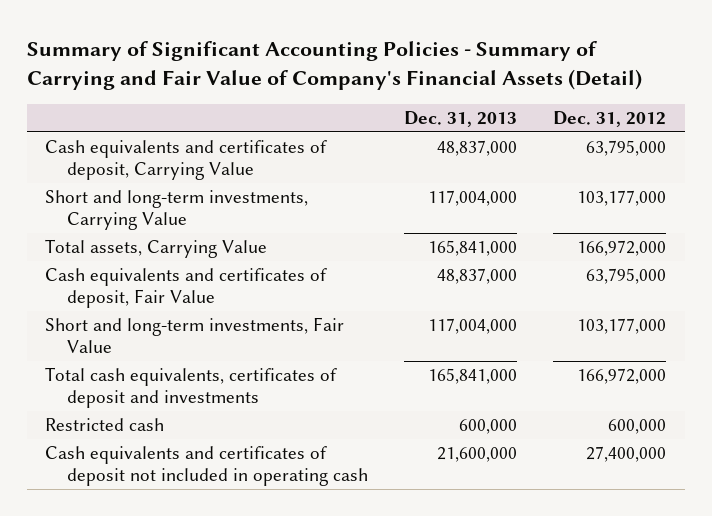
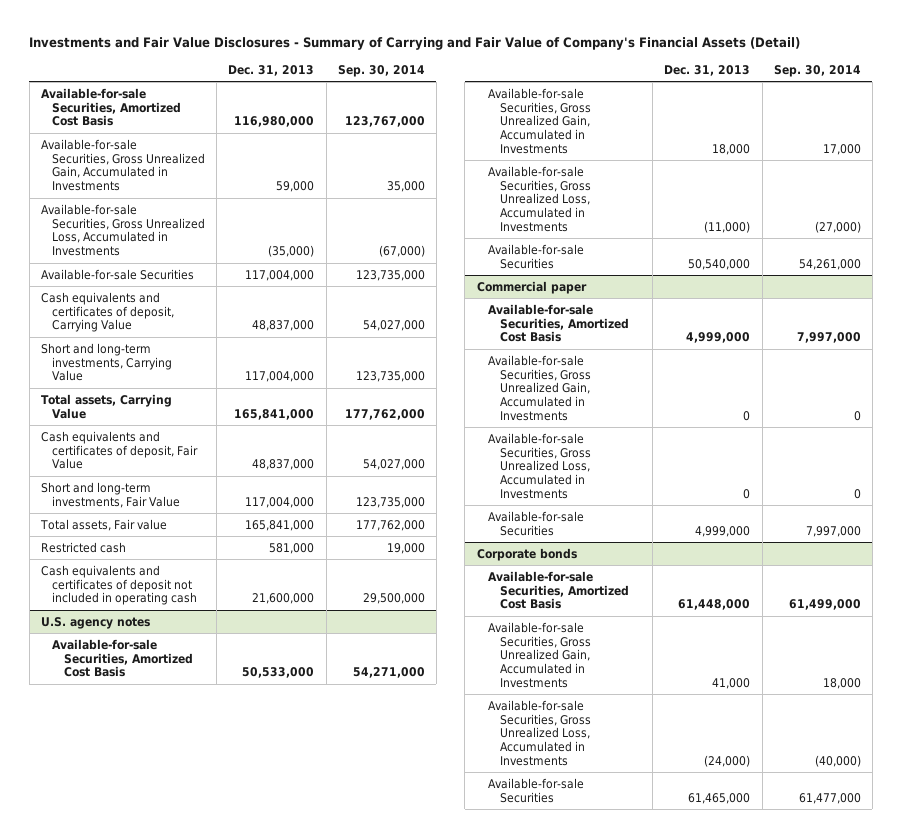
- Summary of Significant Accounting Policies - Summary of Carrying and Fair Value of Company's Financial Assets (Detail)
+ Investments and Fair Value Disclosures - Summary of Carrying and Fair Value of Company's Financial Assets (Detail)
- | Dec. 31, 2013 | Dec. 31, 2012
+ | Dec. 31, 2013 | Sep. 30, 2014
+ Available-for-sale Securities, Amortized Cost Basis | 116,980,000 | 123,767,000
+ Available-for-sale Securities, Gross Unrealized Gain, Accumulated in Investments | 59,000 | 35,000
+ Available-for-sale Securities, Gross Unrealized Loss, Accumulated in Investments | (35,000) | (67,000)
+ Available-for-sale Securities | 117,004,000 | 123,735,000
- Total cash equivalents, certificates of deposit and investments | 165,841,000 | 166,972,000
- Restricted cash | 600,000 | 600,000
+ Total assets, Fair value | 165,841,000 | 177,762,000
+ Restricted cash | 581,000 | 19,000
+ U.S. agency notes
+ Available-for-sale Securities, Amortized Cost Basis | 50,533,000 | 54,271,000
+ Available-for-sale Securities, Gross Unrealized Gain, Accumulated in Investments | 18,000 | 17,000
+ Available-for-sale Securities, Gross Unrealized Loss, Accumulated in Investments | (11,000) | (27,000)
+ Available-for-sale Securities | 50,540,000 | 54,261,000
+ Commercial paper
+ Available-for-sale Securities, Amortized Cost Basis | 4,999,000 | 7,997,000
+ Available-for-sale Securities, Gross Unrealized Gain, Accumulated in Investments | 0 | 0
+ Available-for-sale Securities, Gross Unrealized Loss, Accumulated in Investments | 0 | 0
+ Available-for-sale Securities | 4,999,000 | 7,997,000
+ Corporate bonds
+ Available-for-sale Securities, Amortized Cost Basis | 61,448,000 | 61,499,000
+ Available-for-sale Securities, Gross Unrealized Gain, Accumulated in Investments | 41,000 | 18,000
+ Available-for-sale Securities, Gross Unrealized Loss, Accumulated in Investments | (24,000) | (40,000)
+ Available-for-sale Securities | 61,465,000 | 61,477,000

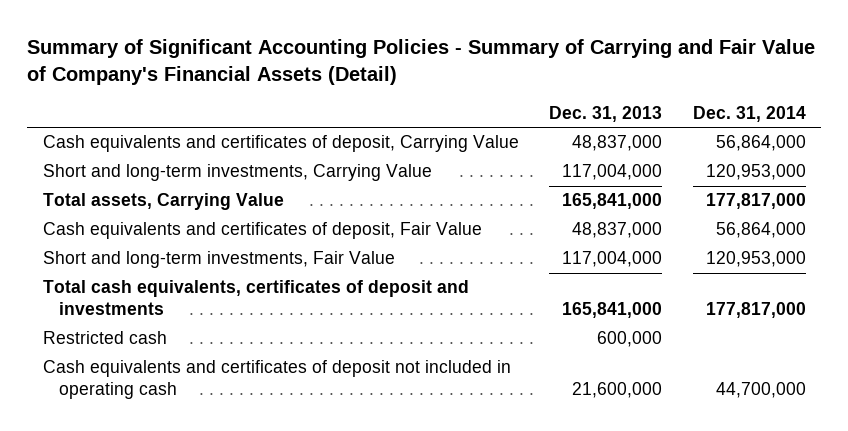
- Investments and Fair Value Disclosures - Summary of Carrying and Fair Value of Company's Financial Assets (Detail)
+ Summary of Significant Accounting Policies - Summary of Carrying and Fair Value of Company's Financial Assets (Detail)
- | Dec. 31, 2013 | Sep. 30, 2014
+ | Dec. 31, 2013 | Dec. 31, 2014
- Available-for-sale Securities, Amortized Cost Basis | 116,980,000 | 123,767,000
- Available-for-sale Securities, Gross Unrealized Gain, Accumulated in Investments | 59,000 | 35,000
- Available-for-sale Securities, Gross Unrealized Loss, Accumulated in Investments | (35,000) | (67,000)
- Available-for-sale Securities | 117,004,000 | 123,735,000
- Total assets, Fair value | 165,841,000 | 177,762,000
- Restricted cash | 581,000 | 19,000
+ Total cash equivalents, certificates of deposit and investments | 165,841,000 | 177,817,000
+ Restricted cash | 600,000 |
- U.S. agency notes
- Available-for-sale Securities, Amortized Cost Basis | 50,533,000 | 54,271,000
- Available-for-sale Securities, Gross Unrealized Gain, Accumulated in Investments | 18,000 | 17,000
- Available-for-sale Securities, Gross Unrealized Loss, Accumulated in Investments | (11,000) | (27,000)
- Available-for-sale Securities | 50,540,000 | 54,261,000
- Commercial paper
- Available-for-sale Securities, Amortized Cost Basis | 4,999,000 | 7,997,000
- Available-for-sale Securities, Gross Unrealized Gain, Accumulated in Investments | 0 | 0
- Available-for-sale Securities, Gross Unrealized Loss, Accumulated in Investments | 0 | 0
- Available-for-sale Securities | 4,999,000 | 7,997,000
- Corporate bonds
- Available-for-sale Securities, Amortized Cost Basis | 61,448,000 | 61,499,000
- Available-for-sale Securities, Gross Unrealized Gain, Accumulated in Investments | 41,000 | 18,000
- Available-for-sale Securities, Gross Unrealized Loss, Accumulated in Investments | (24,000) | (40,000)
- Available-for-sale Securities | 61,465,000 | 61,477,000

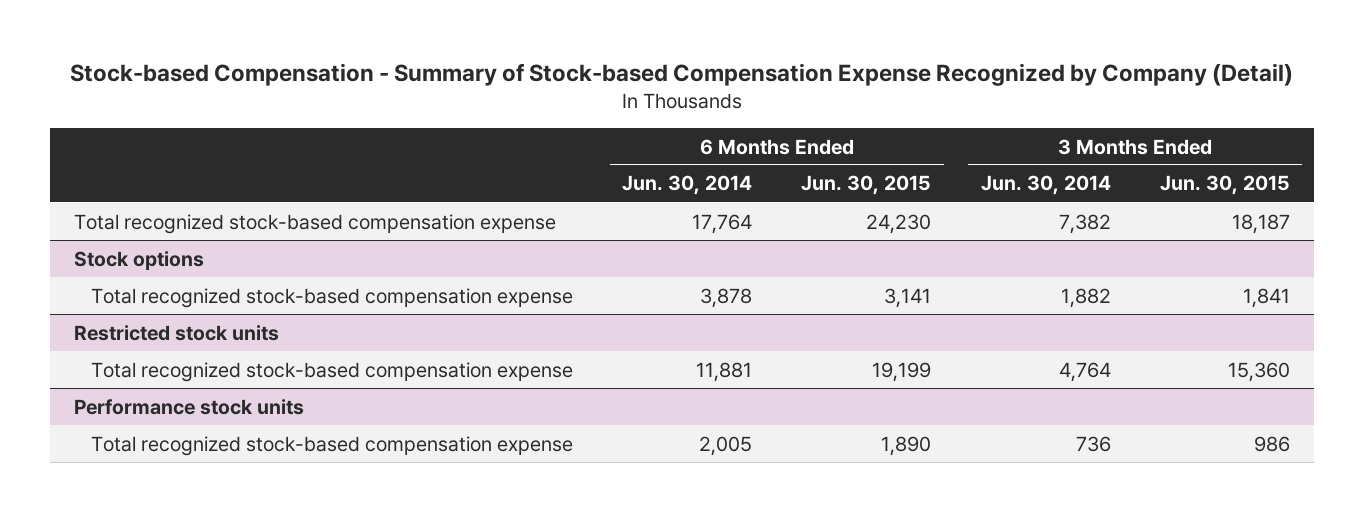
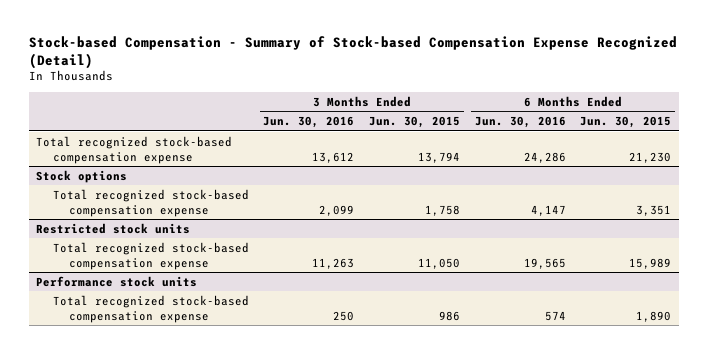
- Stock-based Compensation - Summary of Stock-based Compensation Expense Recognized by Company (Detail)
+ Stock-based Compensation - Summary of Stock-based Compensation Expense Recognized (Detail)
- | 6 Months Ended Jun. 30, 2014 | 6 Months Ended Jun. 30, 2015 | 3 Months Ended Jun. 30, 2014 | 3 Months Ended Jun. 30, 2015
+ | 3 Months Ended Jun. 30, 2016 | 3 Months Ended Jun. 30, 2015 | 6 Months Ended Jun. 30, 2016 | 6 Months Ended Jun. 30, 2015
- Total recognized stock-based compensation expense | 17,764 | 24,230 | 7,382 | 18,187
+ Total recognized stock-based compensation expense | 13,612 | 13,794 | 24,286 | 21,230
@ Stock options
- Total recognized stock-based compensation expense | 3,878 | 3,141 | 1,882 | 1,841
+ Total recognized stock-based compensation expense | 2,099 | 1,758 | 4,147 | 3,351
@ Restricted stock units
- Total recognized stock-based compensation expense | 11,881 | 19,199 | 4,764 | 15,360
+ Total recognized stock-based compensation expense | 11,263 | 11,050 | 19,565 | 15,989

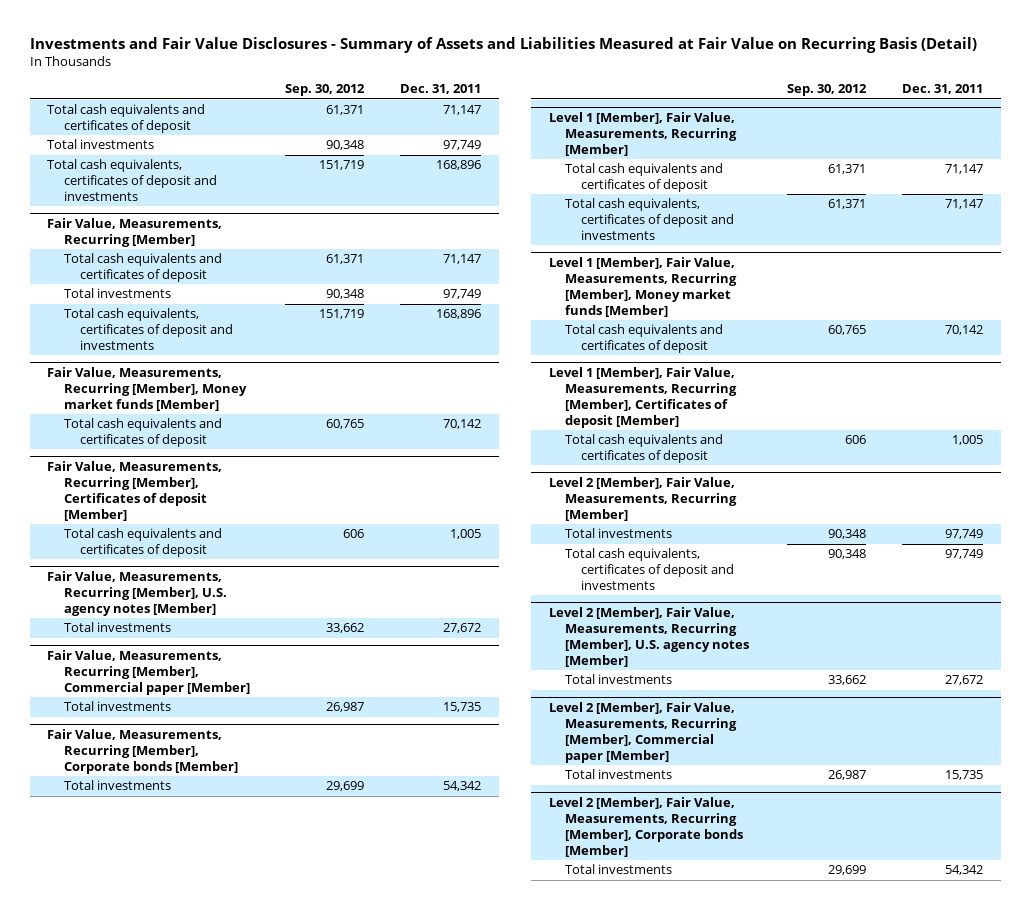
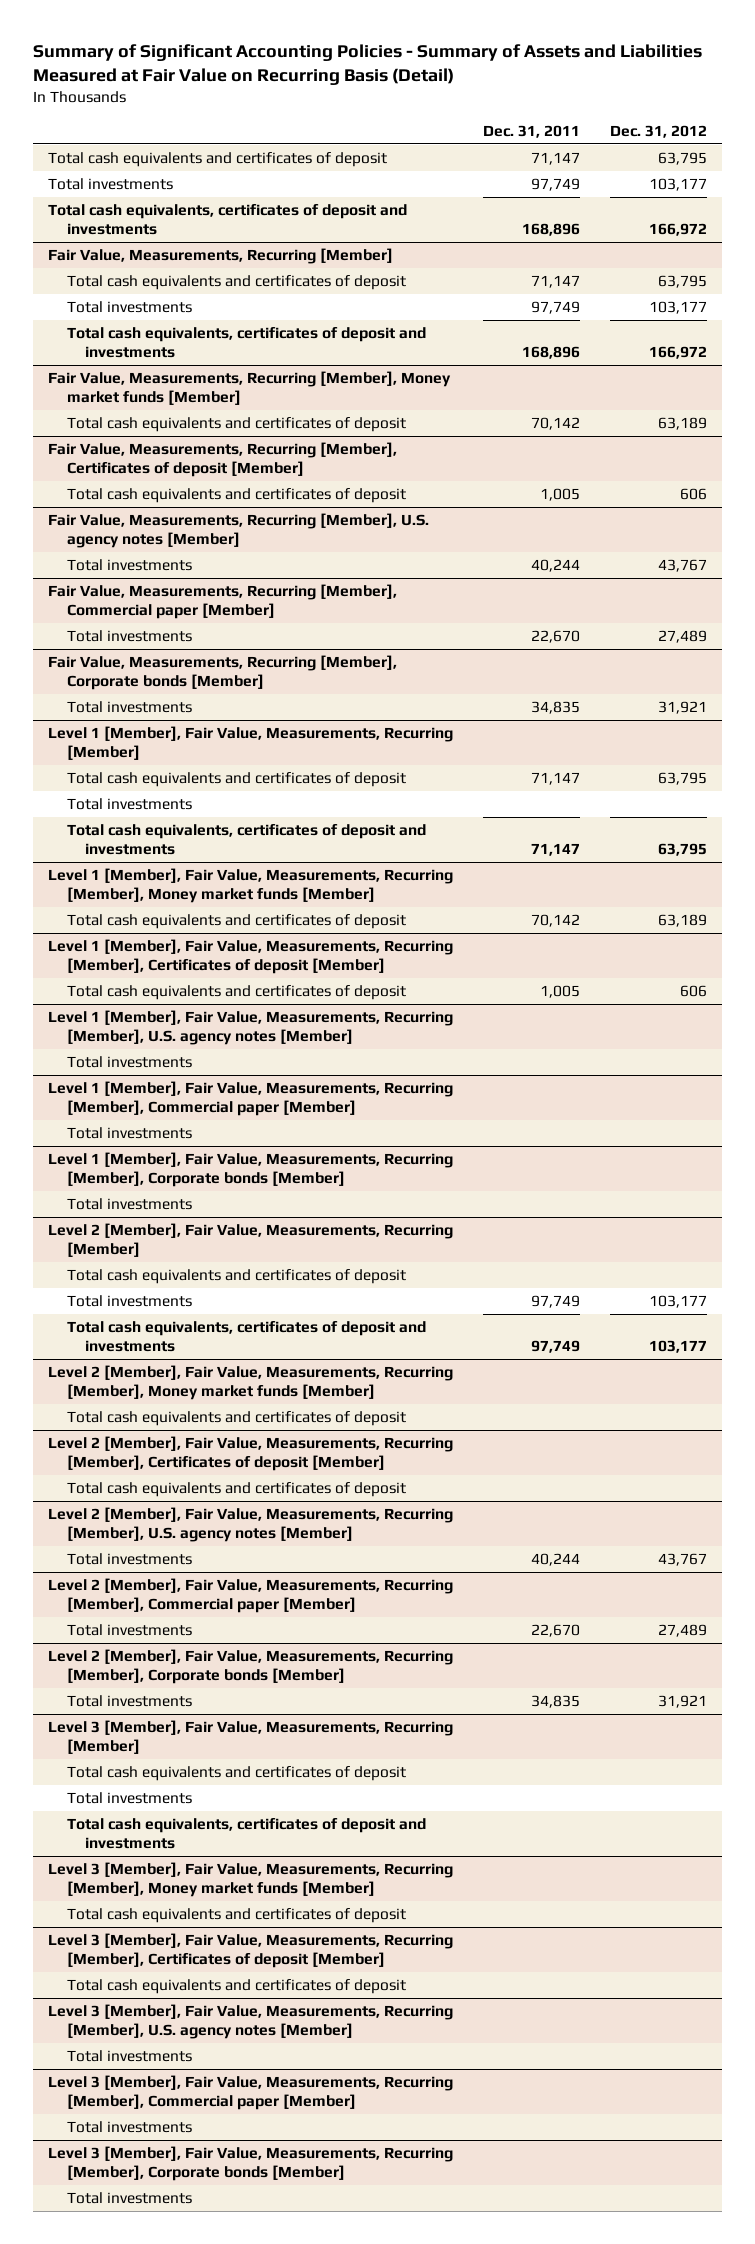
- Investments and Fair Value Disclosures - Summary of Assets and Liabilities Measured at Fair Value on Recurring Basis (Detail)
+ Summary of Significant Accounting Policies - Summary of Assets and Liabilities Measured at Fair Value on Recurring Basis (Detail)
- | Sep. 30, 2012 | Dec. 31, 2011
+ | Dec. 31, 2011 | Dec. 31, 2012
@ Fair Value, Measurements, Recurring [Member], U.S. agency notes [Member]
- Total investments | 33,662 | 27,672
+ Total investments | 40,244 | 43,767
@ Fair Value, Measurements, Recurring [Member], Commercial paper [Member]
- Total investments | 26,987 | 15,735
+ Total investments | 22,670 | 27,489
@ Fair Value, Measurements, Recurring [Member], Corporate bonds [Member]
- Total investments | 29,699 | 54,342
+ Total investments | 34,835 | 31,921
@ Level 1 [Member], Fair Value, Measurements, Recurring [Member]
+ Total investments
+ Level 1 [Member], Fair Value, Measurements, Recurring [Member], U.S. agency notes [Member]
+ Total investments
+ Level 1 [Member], Fair Value, Measurements, Recurring [Member], Commercial paper [Member]
+ Total investments
+ Level 1 [Member], Fair Value, Measurements, Recurring [Member], Corporate bonds [Member]
+ Total investments
@ Level 2 [Member], Fair Value, Measurements, Recurring [Member]
+ Total cash equivalents and certificates of deposit
+ Level 2 [Member], Fair Value, Measurements, Recurring [Member], Money market funds [Member]
+ Total cash equivalents and certificates of deposit
+ Level 2 [Member], Fair Value, Measurements, Recurring [Member], Certificates of deposit [Member]
+ Total cash equivalents and certificates of deposit
@ Level 2 [Member], Fair Value, Measurements, Recurring [Member], U.S. agency notes [Member]
- Total investments | 33,662 | 27,672
+ Total investments | 40,244 | 43,767
@ Level 2 [Member], Fair Value, Measurements, Recurring [Member], Commercial paper [Member]
- Total investments | 26,987 | 15,735
+ Total investments | 22,670 | 27,489
@ Level 2 [Member], Fair Value, Measurements, Recurring [Member], Corporate bonds [Member]
- Total investments | 29,699 | 54,342
+ Total investments | 34,835 | 31,921
+ Level 3 [Member], Fair Value, Measurements, Recurring [Member]
+ Total cash equivalents and certificates of deposit
+ Total investments
+ Total cash equivalents, certificates of deposit and investments
+ Level 3 [Member], Fair Value, Measurements, Recurring [Member], Money market funds [Member]
+ Total cash equivalents and certificates of deposit
+ Level 3 [Member], Fair Value, Measurements, Recurring [Member], Certificates of deposit [Member]
+ Total cash equivalents and certificates of deposit
+ Level 3 [Member], Fair Value, Measurements, Recurring [Member], U.S. agency notes [Member]
+ Total investments
+ Level 3 [Member], Fair Value, Measurements, Recurring [Member], Commercial paper [Member]
+ Total investments
+ Level 3 [Member], Fair Value, Measurements, Recurring [Member], Corporate bonds [Member]
+ Total investments

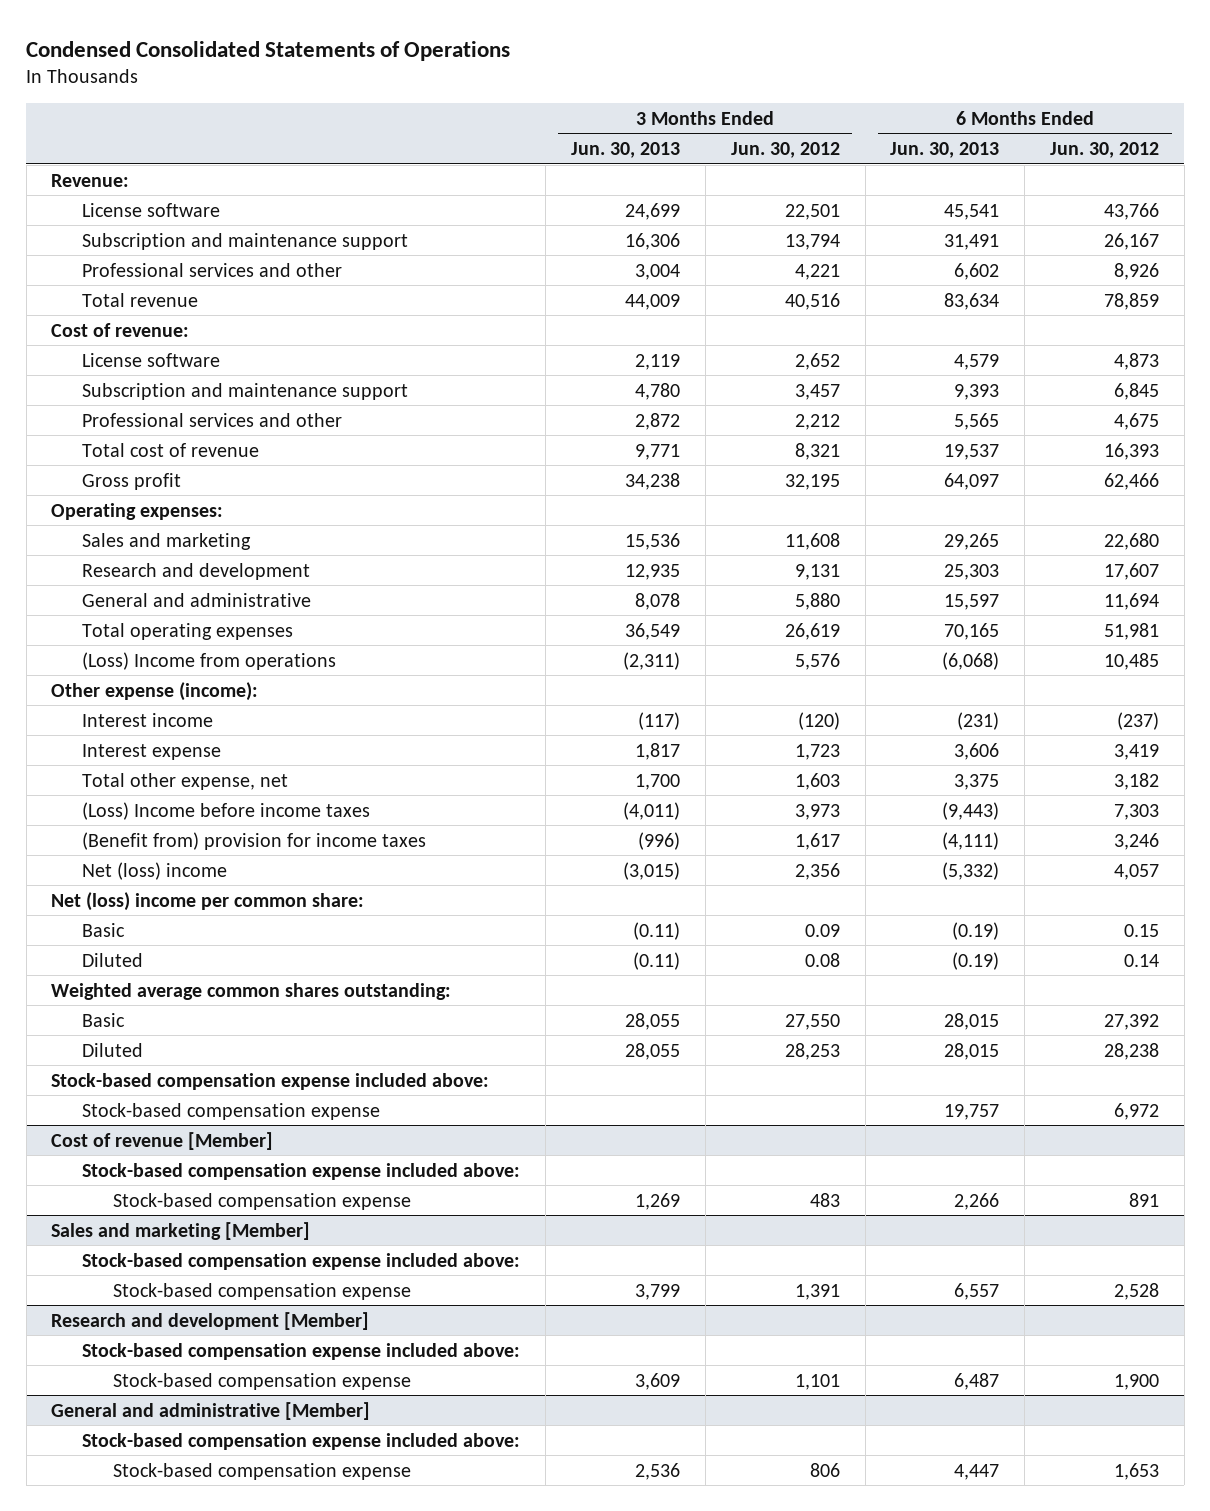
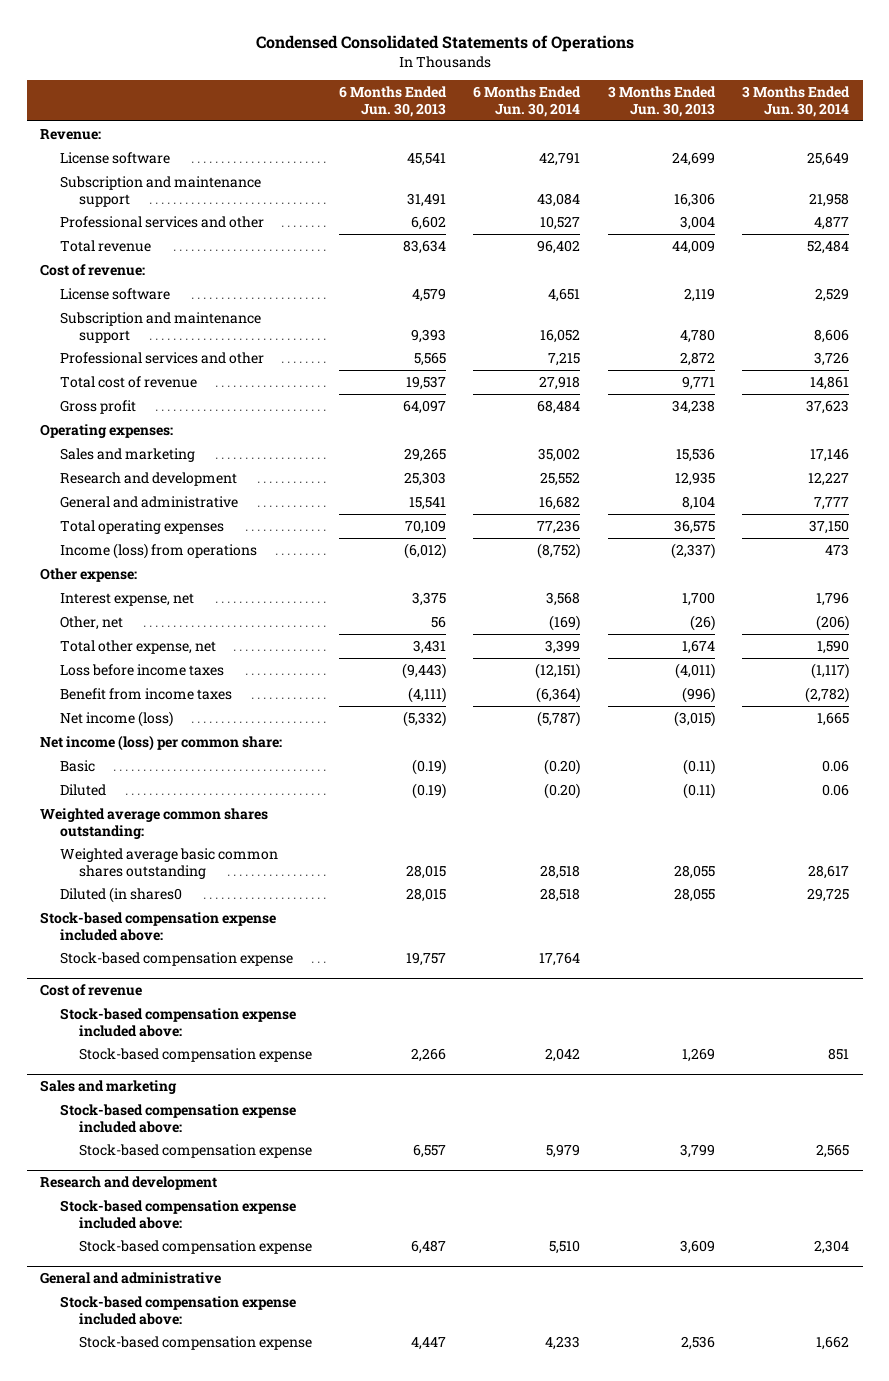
- | 3 Months Ended Jun. 30, 2013 | 3 Months Ended Jun. 30, 2012 | 6 Months Ended Jun. 30, 2013 | 6 Months Ended Jun. 30, 2012
+ | 6 Months Ended Jun. 30, 2013 | 6 Months Ended Jun. 30, 2014 | 3 Months Ended Jun. 30, 2013 | 3 Months Ended Jun. 30, 2014
- General and administrative | 8,078 | 5,880 | 15,597 | 11,694
- Total operating expenses | 36,549 | 26,619 | 70,165 | 51,981
- (Loss) Income from operations | (2,311) | 5,576 | (6,068) | 10,485
- Other expense (income):
- Interest income | (117) | (120) | (231) | (237)
- Interest expense | 1,817 | 1,723 | 3,606 | 3,419
- Total other expense, net | 1,700 | 1,603 | 3,375 | 3,182
- (Loss) Income before income taxes | (4,011) | 3,973 | (9,443) | 7,303
- (Benefit from) provision for income taxes | (996) | 1,617 | (4,111) | 3,246
- Net (loss) income | (3,015) | 2,356 | (5,332) | 4,057
- Net (loss) income per common share:
+ General and administrative | 15,541 | 16,682 | 8,104 | 7,777
+ Total operating expenses | 70,109 | 77,236 | 36,575 | 37,150
+ Income (loss) from operations | (6,012) | (8,752) | (2,337) | 473
+ Other expense:
+ Interest expense, net | 3,375 | 3,568 | 1,700 | 1,796
+ Other, net | 56 | (169) | (26) | (206)
+ Total other expense, net | 3,431 | 3,399 | 1,674 | 1,590
+ Loss before income taxes | (9,443) | (12,151) | (4,011) | (1,117)
+ Benefit from income taxes | (4,111) | (6,364) | (996) | (2,782)
+ Net income (loss) | (5,332) | (5,787) | (3,015) | 1,665
+ Net income (loss) per common share:
- Basic | 28,055 | 27,550 | 28,015 | 27,392
- Diluted | 28,055 | 28,253 | 28,015 | 28,238
+ Weighted average basic common shares outstanding | 28,015 | 28,518 | 28,055 | 28,617
+ Diluted (in shares0 | 28,015 | 28,518 | 28,055 | 29,725
- Cost of revenue [Member]
+ Cost of revenue
- Sales and marketing [Member]
+ Sales and marketing
- Research and development [Member]
+ Research and development
- General and administrative [Member]
+ General and administrative

